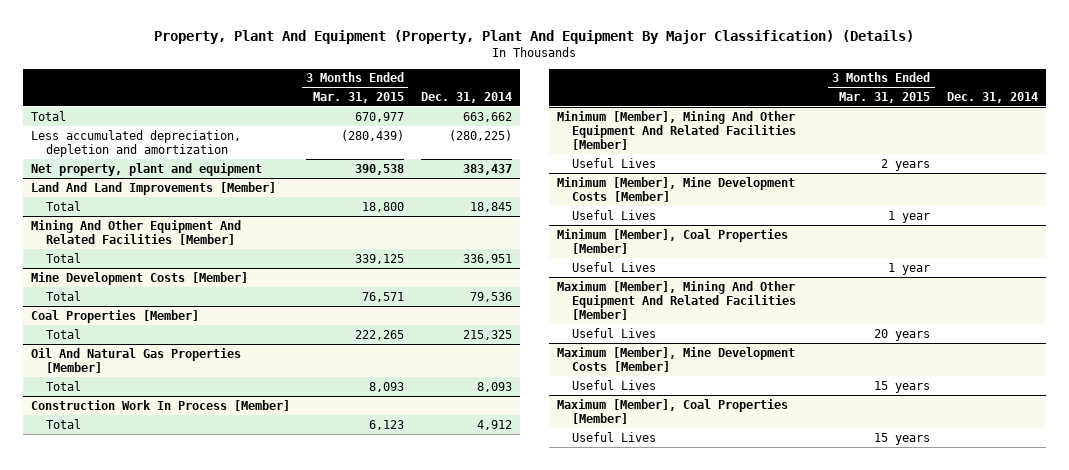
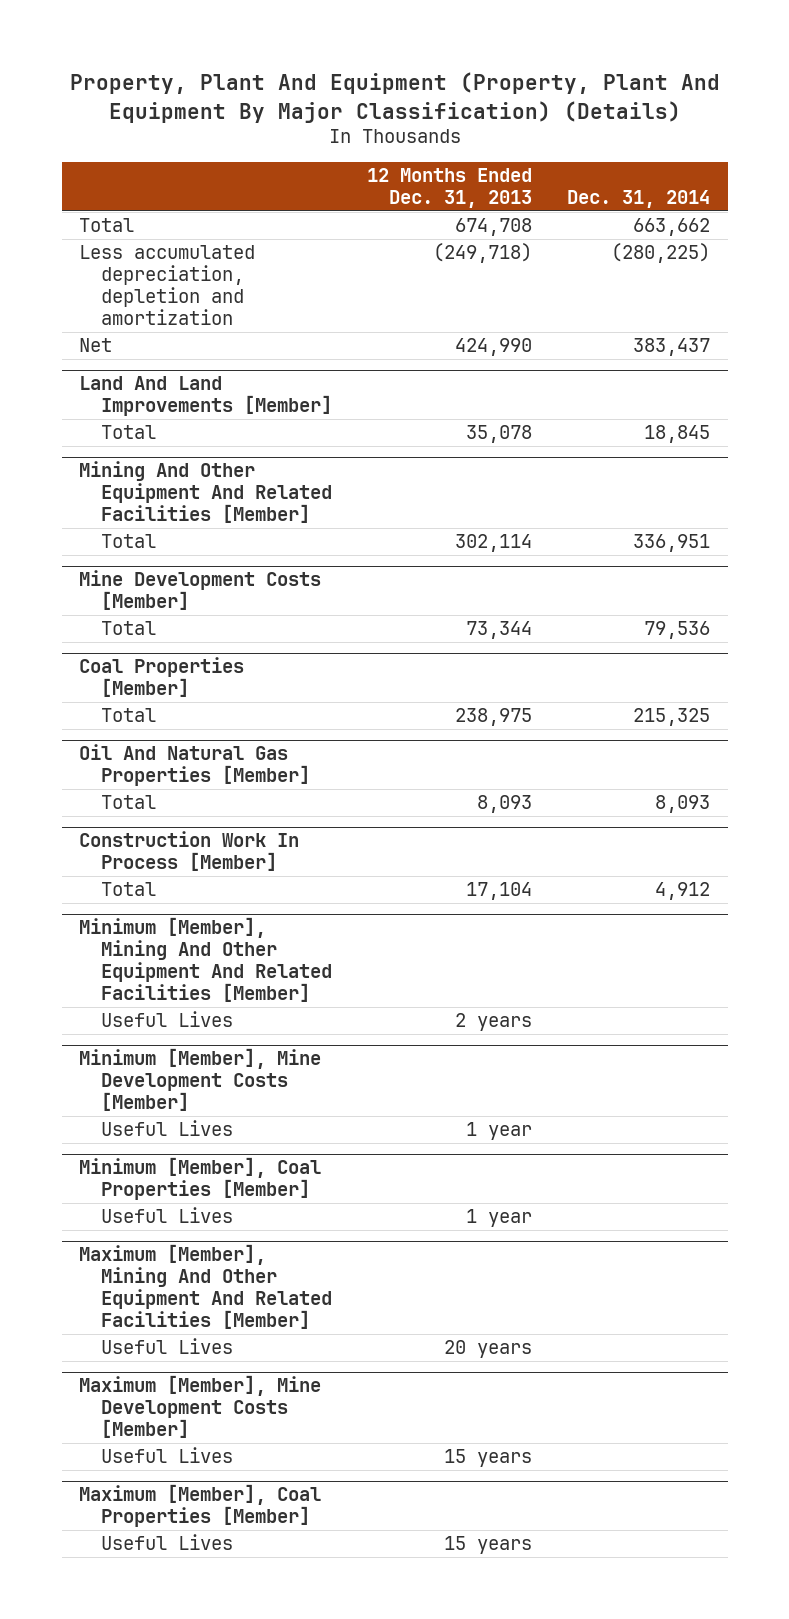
- | 3 Months Ended Mar. 31, 2015 | Dec. 31, 2014
+ | 12 Months Ended Dec. 31, 2013 | Dec. 31, 2014
- Net property, plant and equipment | 390,538 | 383,437
+ Net | 424,990 | 383,437

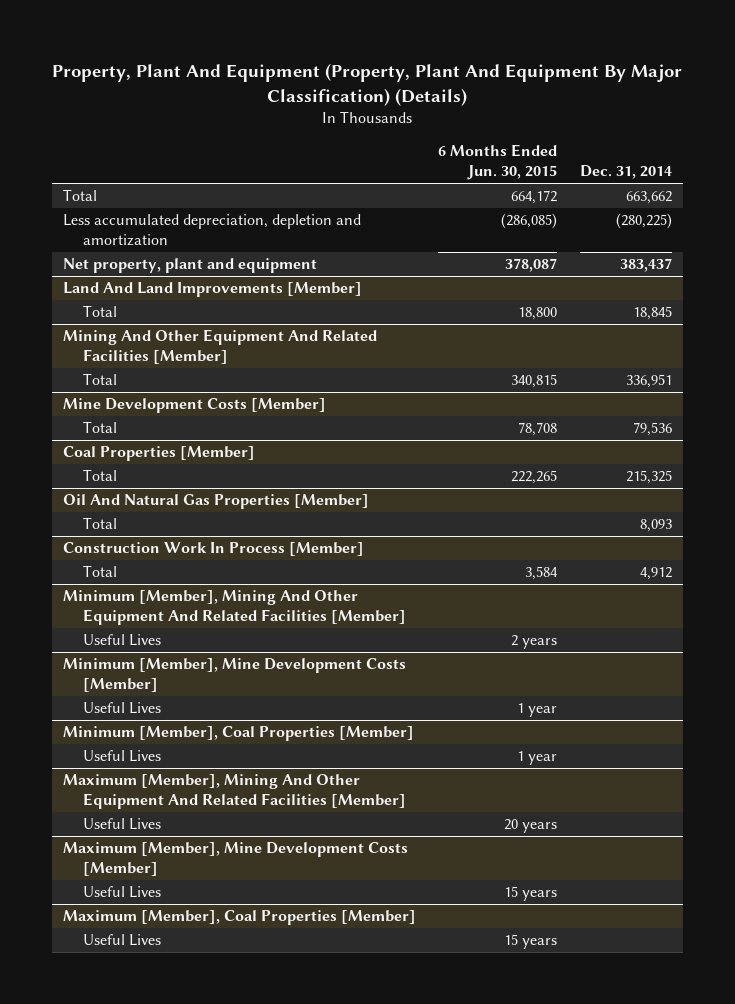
- | 12 Months Ended Dec. 31, 2013 | Dec. 31, 2014
+ | 6 Months Ended Jun. 30, 2015 | Dec. 31, 2014
- Net | 424,990 | 383,437
+ Net property, plant and equipment | 378,087 | 383,437

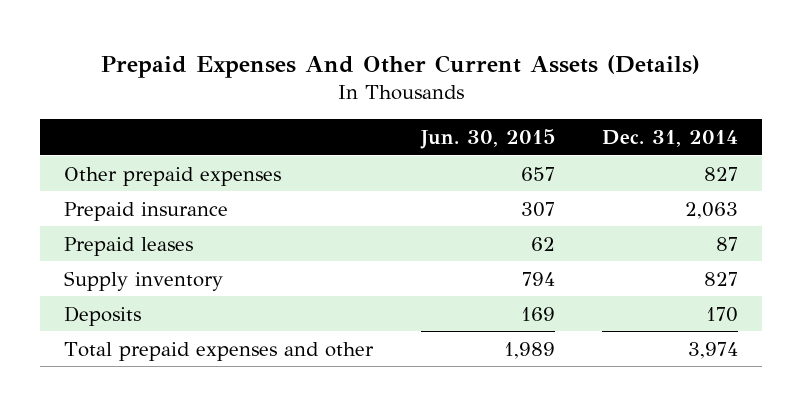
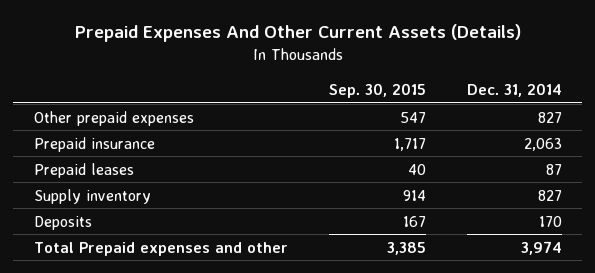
- | Jun. 30, 2015 | Dec. 31, 2014
+ | Sep. 30, 2015 | Dec. 31, 2014
- Total prepaid expenses and other | 1,989 | 3,974
+ Total Prepaid expenses and other | 3,385 | 3,974

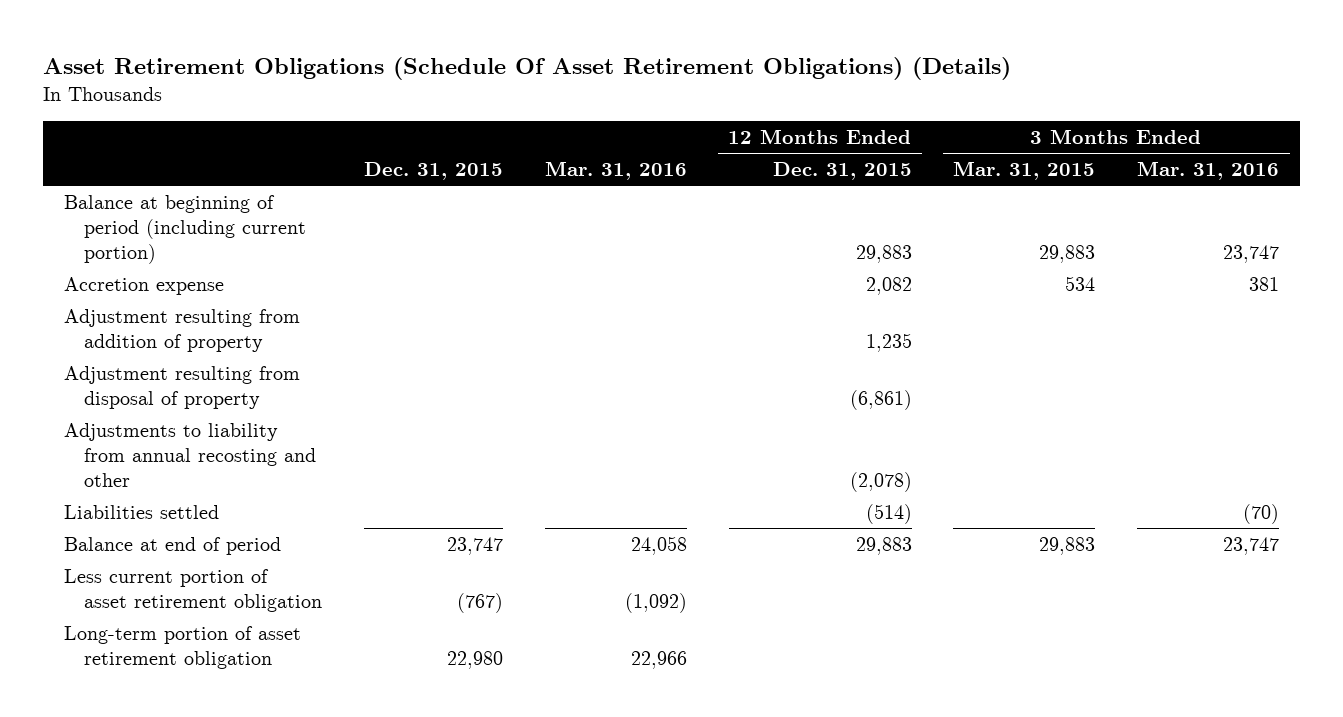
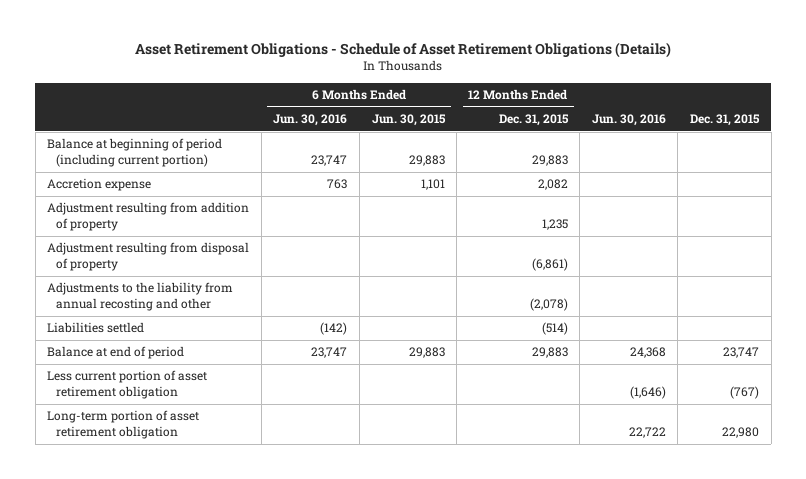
- Asset Retirement Obligations (Schedule Of Asset Retirement Obligations) (Details)
+ Asset Retirement Obligations - Schedule of Asset Retirement Obligations (Details)
- | Dec. 31, 2015 | Mar. 31, 2016 | 12 Months Ended Dec. 31, 2015 | 3 Months Ended Mar. 31, 2015 | 3 Months Ended Mar. 31, 2016
+ | 6 Months Ended Jun. 30, 2016 | 6 Months Ended Jun. 30, 2015 | 12 Months Ended Dec. 31, 2015 | Jun. 30, 2016 | Dec. 31, 2015
- Adjustments to liability from annual recosting and other | | | (2,078) | |
+ Adjustments to the liability from annual recosting and other | | | (2,078) | |

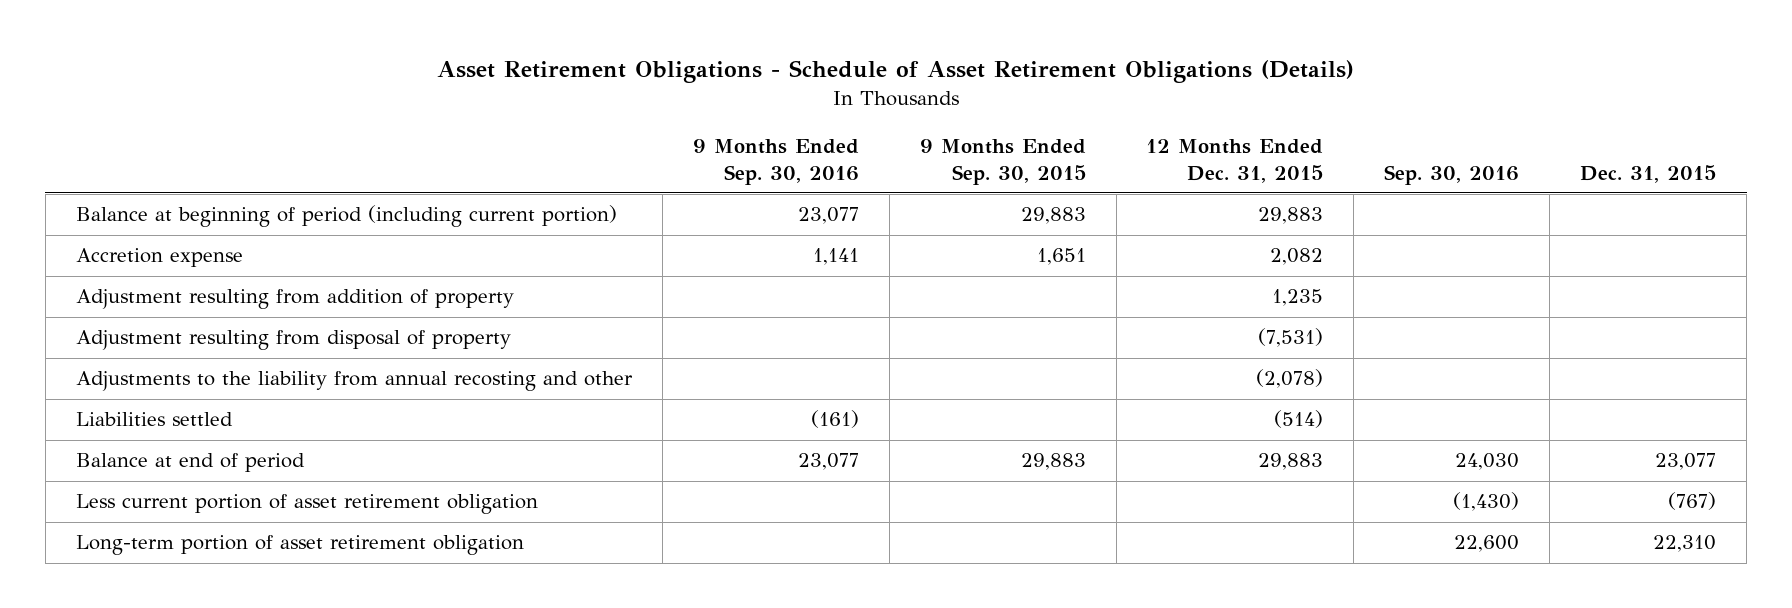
- | 6 Months Ended Jun. 30, 2016 | 6 Months Ended Jun. 30, 2015 | 12 Months Ended Dec. 31, 2015 | Jun. 30, 2016 | Dec. 31, 2015
+ | 9 Months Ended Sep. 30, 2016 | 9 Months Ended Sep. 30, 2015 | 12 Months Ended Dec. 31, 2015 | Sep. 30, 2016 | Dec. 31, 2015
- Adjustment resulting from disposal of property | | | (6,861) | |
+ Adjustment resulting from disposal of property | | | (7,531) | |
- Balance at end of period | 23,747 | 29,883 | 29,883 | 24,368 | 23,747
+ Balance at end of period | 23,077 | 29,883 | 29,883 | 24,030 | 23,077
- Long-term portion of asset retirement obligation | | | | 22,722 | 22,980
+ Long-term portion of asset retirement obligation | | | | 22,600 | 22,310

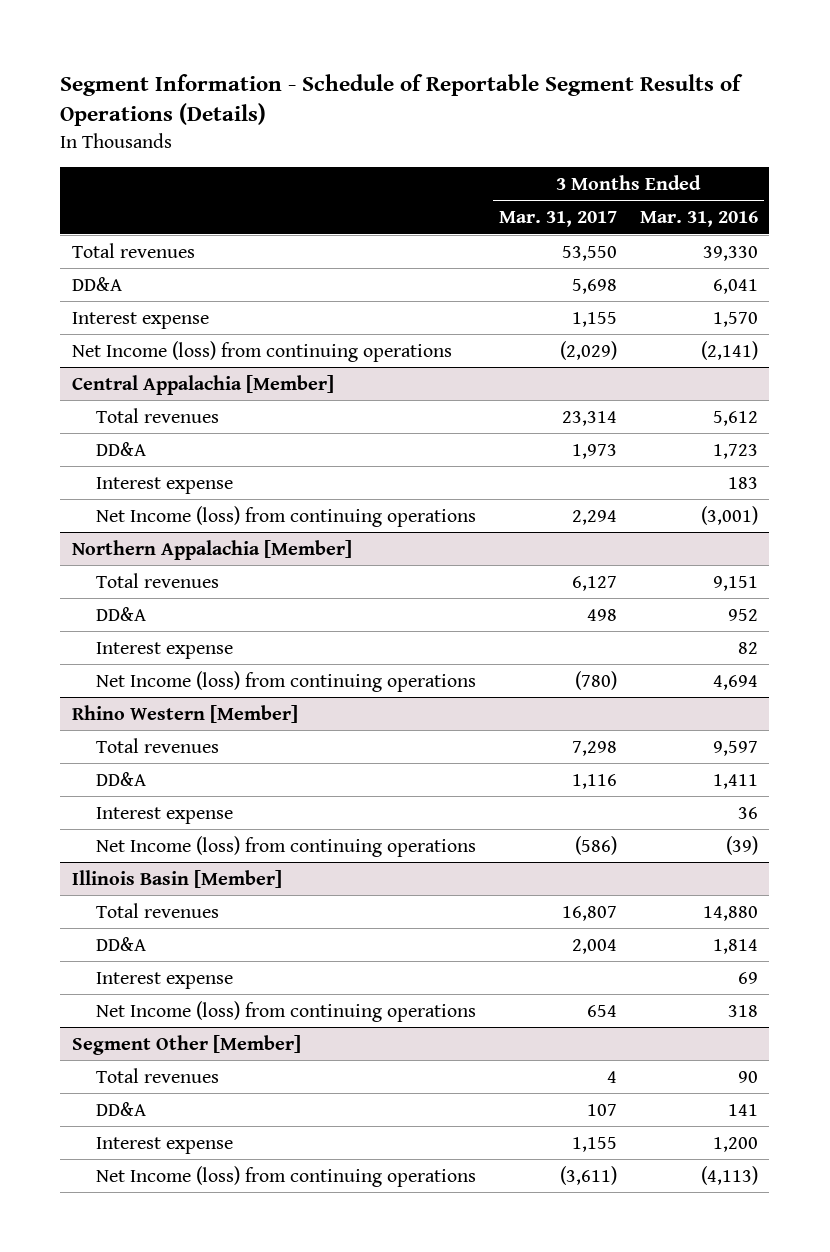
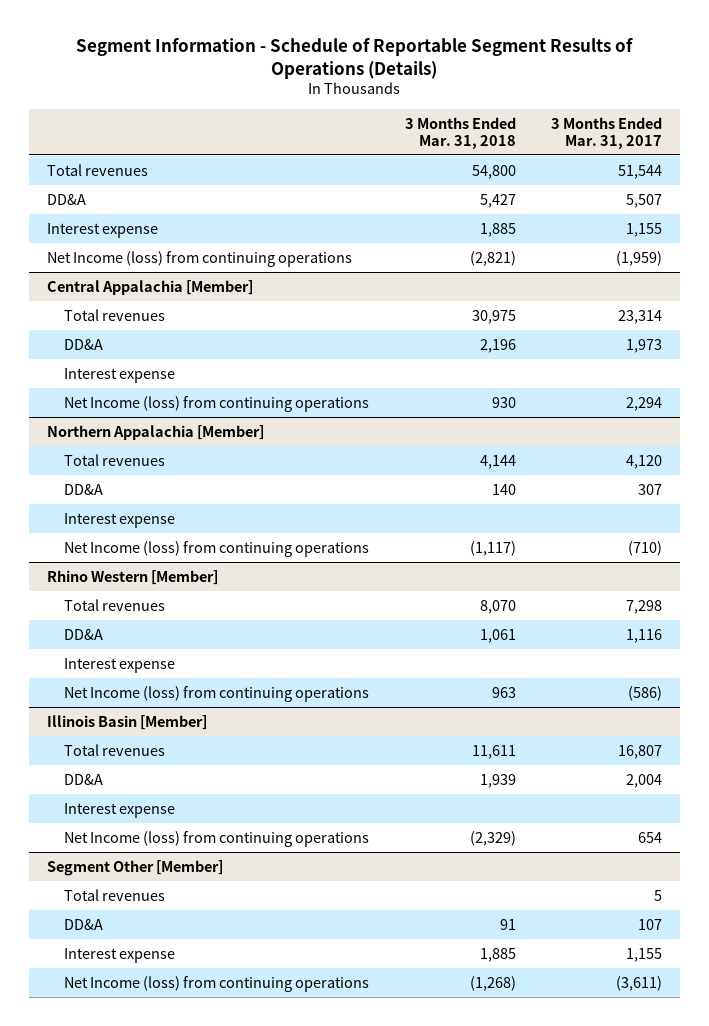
- | 3 Months Ended Mar. 31, 2017 | 3 Months Ended Mar. 31, 2016
+ | 3 Months Ended Mar. 31, 2018 | 3 Months Ended Mar. 31, 2017
- Total revenues | 53,550 | 39,330
- DD&A | 5,698 | 6,041
+ Total revenues | 54,800 | 51,544
+ DD&A | 5,427 | 5,507
- Net Income (loss) from continuing operations | (2,029) | (2,141)
+ Net Income (loss) from continuing operations | (2,821) | (1,959)
@ Northern Appalachia [Member]
- Total revenues | 6,127 | 9,151
- DD&A | 498 | 952
+ Total revenues | 4,144 | 4,120
+ DD&A | 140 | 307
- Net Income (loss) from continuing operations | (780) | 4,694
+ Net Income (loss) from continuing operations | (1,117) | (710)
@ Segment Other [Member]
- Total revenues | 4 | 90
+ Total revenues | | 5

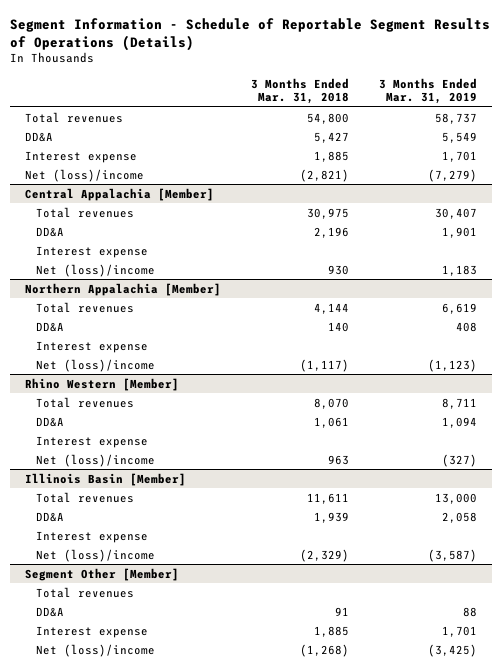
- | 3 Months Ended Mar. 31, 2018 | 3 Months Ended Mar. 31, 2017
+ | 3 Months Ended Mar. 31, 2018 | 3 Months Ended Mar. 31, 2019
- Net Income (loss) from continuing operations | (2,821) | (1,959)
+ Net (loss)/income | (2,821) | (7,279)
@ Central Appalachia [Member]
- Net Income (loss) from continuing operations | 930 | 2,294
+ Net (loss)/income | 930 | 1,183
@ Northern Appalachia [Member]
- Net Income (loss) from continuing operations | (1,117) | (710)
+ Net (loss)/income | (1,117) | (1,123)
@ Rhino Western [Member]
- Net Income (loss) from continuing operations | 963 | (586)
+ Net (loss)/income | 963 | (327)
@ Illinois Basin [Member]
- Net Income (loss) from continuing operations | (2,329) | 654
+ Net (loss)/income | (2,329) | (3,587)
@ Segment Other [Member]
- Net Income (loss) from continuing operations | (1,268) | (3,611)
+ Net (loss)/income | (1,268) | (3,425)

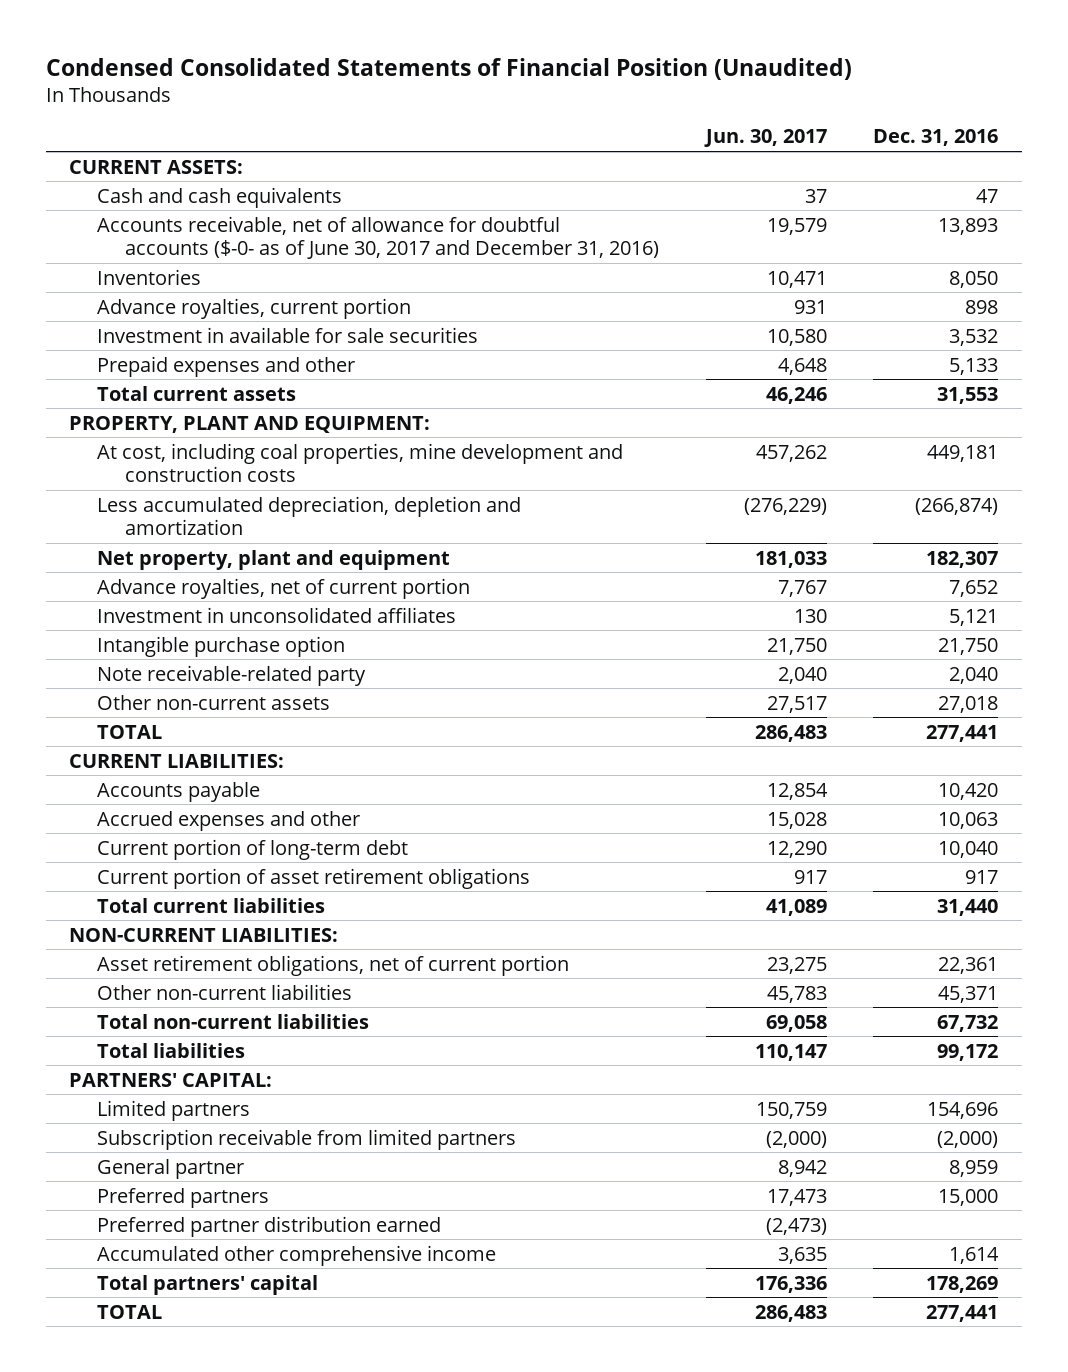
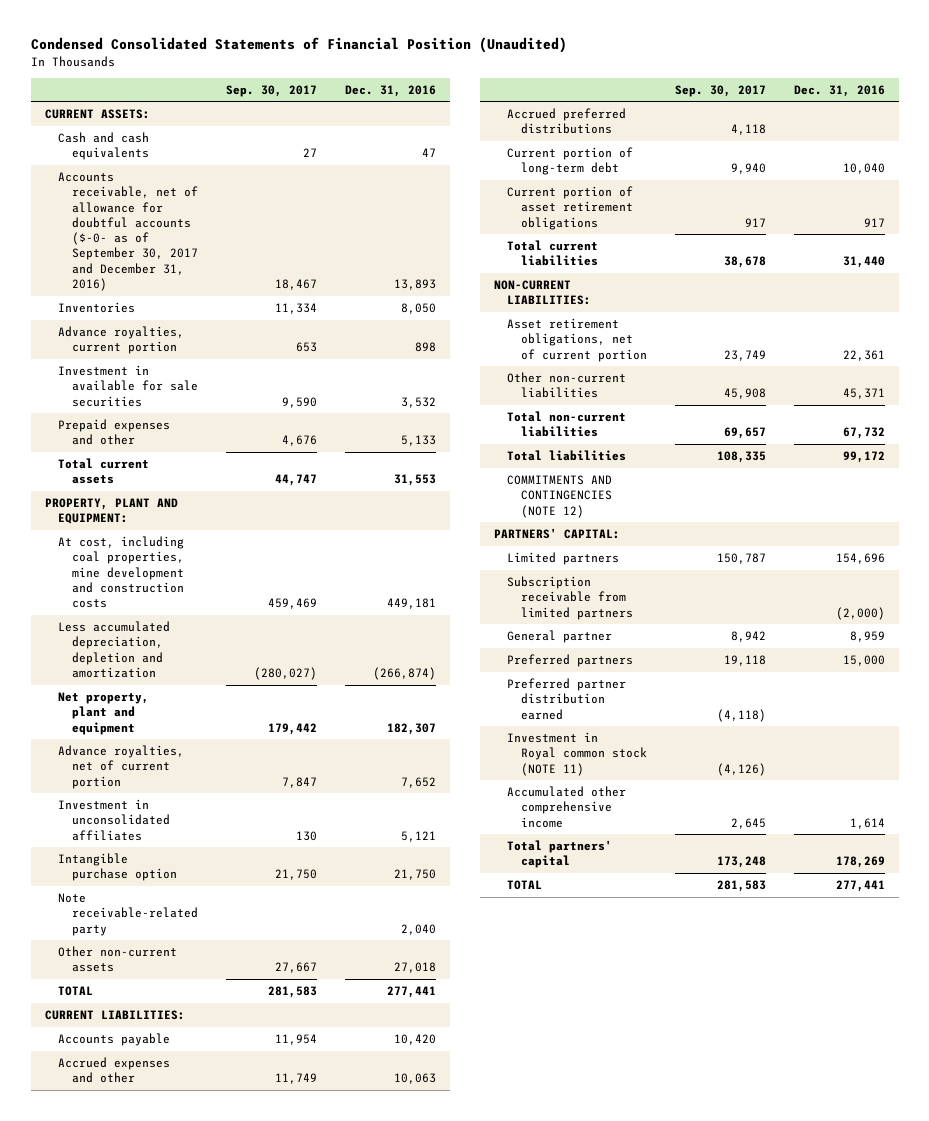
- | Jun. 30, 2017 | Dec. 31, 2016
+ | Sep. 30, 2017 | Dec. 31, 2016
- Accounts receivable, net of allowance for doubtful accounts ($-0- as of June 30, 2017 and December 31, 2016) | 19,579 | 13,893
+ Accounts receivable, net of allowance for doubtful accounts ($-0- as of September 30, 2017 and December 31, 2016) | 18,467 | 13,893
+ Accrued preferred distributions | 4,118 |
+ COMMITMENTS AND CONTINGENCIES (NOTE 12)
+ Investment in Royal common stock (NOTE 11) | (4,126) |

